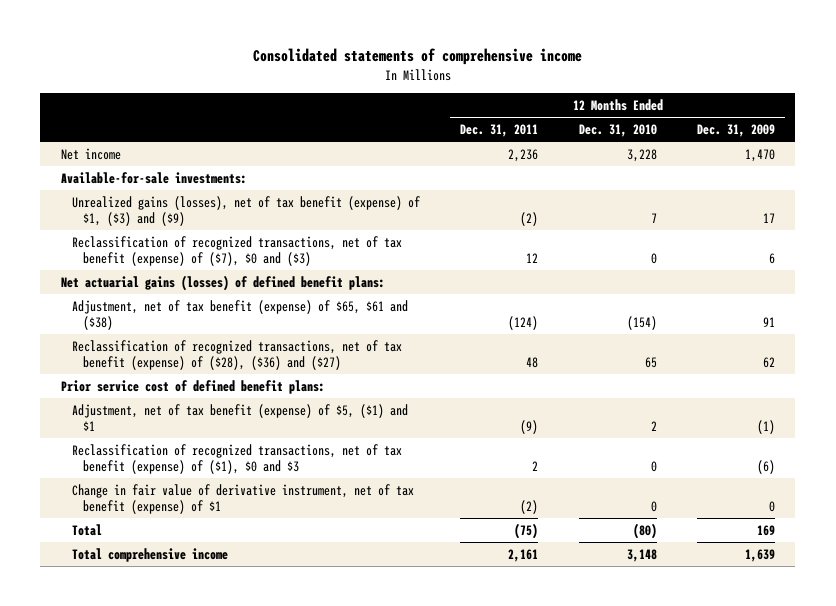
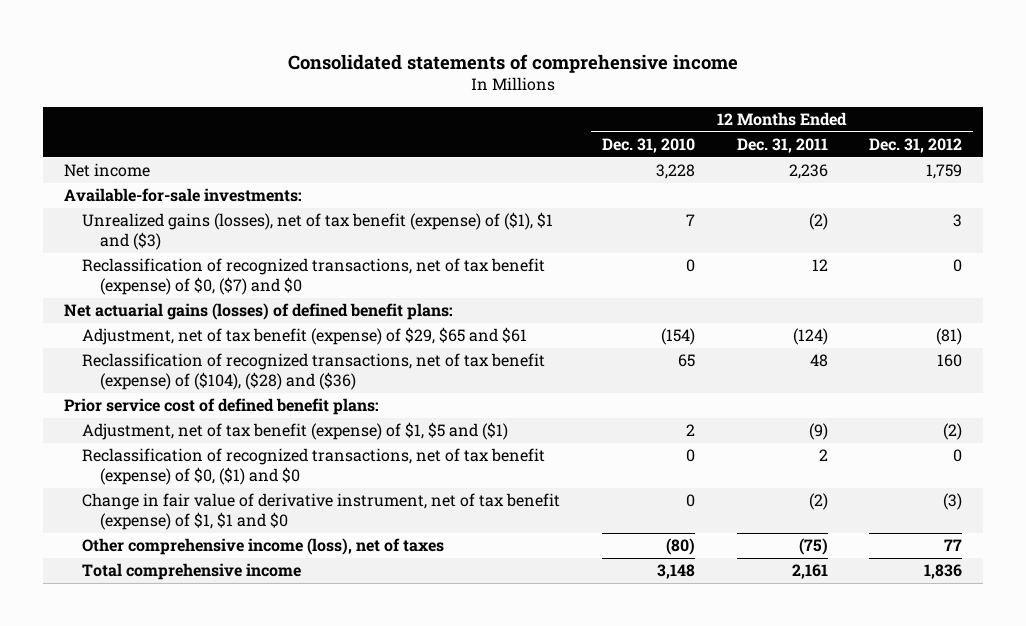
- | 12 Months Ended Dec. 31, 2011 | 12 Months Ended Dec. 31, 2010 | 12 Months Ended Dec. 31, 2009
+ | 12 Months Ended Dec. 31, 2010 | 12 Months Ended Dec. 31, 2011 | 12 Months Ended Dec. 31, 2012
- Unrealized gains (losses), net of tax benefit (expense) of $1, ($3) and ($9) | (2) | 7 | 17
- Reclassification of recognized transactions, net of tax benefit (expense) of ($7), $0 and ($3) | 12 | 0 | 6
+ Unrealized gains (losses), net of tax benefit (expense) of ($1), $1 and ($3) | 7 | (2) | 3
+ Reclassification of recognized transactions, net of tax benefit (expense) of $0, ($7) and $0 | 0 | 12 | 0
- Adjustment, net of tax benefit (expense) of $65, $61 and ($38) | (124) | (154) | 91
- Reclassification of recognized transactions, net of tax benefit (expense) of ($28), ($36) and ($27) | 48 | 65 | 62
+ Adjustment, net of tax benefit (expense) of $29, $65 and $61 | (154) | (124) | (81)
+ Reclassification of recognized transactions, net of tax benefit (expense) of ($104), ($28) and ($36) | 65 | 48 | 160
- Adjustment, net of tax benefit (expense) of $5, ($1) and $1 | (9) | 2 | (1)
- Reclassification of recognized transactions, net of tax benefit (expense) of ($1), $0 and $3 | 2 | 0 | (6)
- Change in fair value of derivative instrument, net of tax benefit (expense) of $1 | (2) | 0 | 0
- Total | (75) | (80) | 169
+ Adjustment, net of tax benefit (expense) of $1, $5 and ($1) | 2 | (9) | (2)
+ Reclassification of recognized transactions, net of tax benefit (expense) of $0, ($1) and $0 | 0 | 2 | 0
+ Change in fair value of derivative instrument, net of tax benefit (expense) of $1, $1 and $0 | 0 | (2) | (3)
+ Other comprehensive income (loss), net of taxes | (80) | (75) | 77

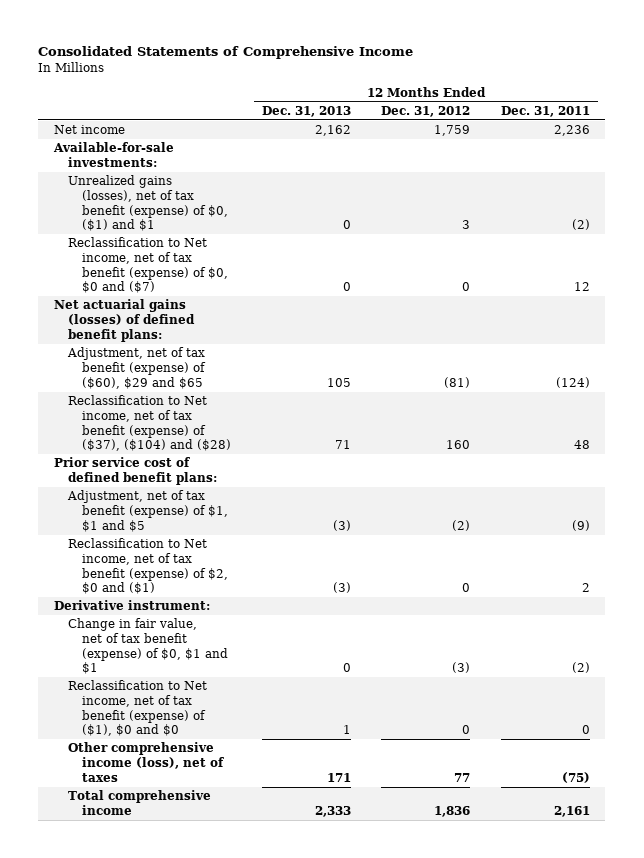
- Consolidated statements of comprehensive income
+ Consolidated Statements of Comprehensive Income
- | 12 Months Ended Dec. 31, 2010 | 12 Months Ended Dec. 31, 2011 | 12 Months Ended Dec. 31, 2012
+ | 12 Months Ended Dec. 31, 2013 | 12 Months Ended Dec. 31, 2012 | 12 Months Ended Dec. 31, 2011
- Unrealized gains (losses), net of tax benefit (expense) of ($1), $1 and ($3) | 7 | (2) | 3
- Reclassification of recognized transactions, net of tax benefit (expense) of $0, ($7) and $0 | 0 | 12 | 0
+ Unrealized gains (losses), net of tax benefit (expense) of $0, ($1) and $1 | 0 | 3 | (2)
+ Reclassification to Net income, net of tax benefit (expense) of $0, $0 and ($7) | 0 | 0 | 12
- Adjustment, net of tax benefit (expense) of $29, $65 and $61 | (154) | (124) | (81)
- Reclassification of recognized transactions, net of tax benefit (expense) of ($104), ($28) and ($36) | 65 | 48 | 160
+ Adjustment, net of tax benefit (expense) of ($60), $29 and $65 | 105 | (81) | (124)
+ Reclassification to Net income, net of tax benefit (expense) of ($37), ($104) and ($28) | 71 | 160 | 48
- Adjustment, net of tax benefit (expense) of $1, $5 and ($1) | 2 | (9) | (2)
- Reclassification of recognized transactions, net of tax benefit (expense) of $0, ($1) and $0 | 0 | 2 | 0
- Change in fair value of derivative instrument, net of tax benefit (expense) of $1, $1 and $0 | 0 | (2) | (3)
+ Adjustment, net of tax benefit (expense) of $1, $1 and $5 | (3) | (2) | (9)
+ Reclassification to Net income, net of tax benefit (expense) of $2, $0 and ($1) | (3) | 0 | 2
+ Derivative instrument:
+ Change in fair value, net of tax benefit (expense) of $0, $1 and $1 | 0 | (3) | (2)
+ Reclassification to Net income, net of tax benefit (expense) of ($1), $0 and $0 | 1 | 0 | 0

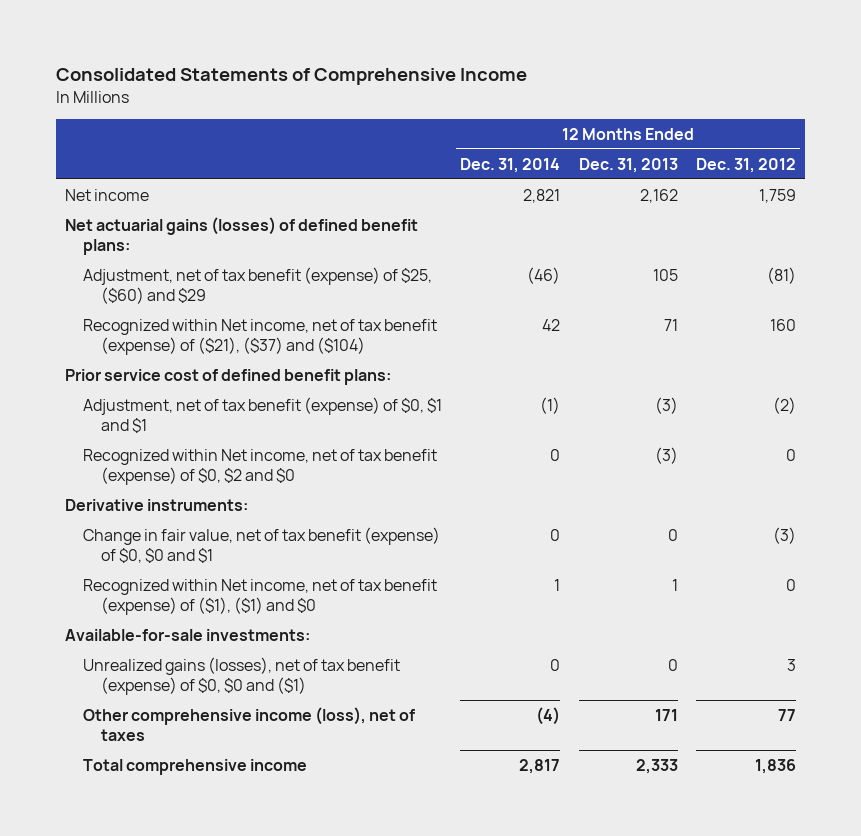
- | 12 Months Ended Dec. 31, 2013 | 12 Months Ended Dec. 31, 2012 | 12 Months Ended Dec. 31, 2011
+ | 12 Months Ended Dec. 31, 2014 | 12 Months Ended Dec. 31, 2013 | 12 Months Ended Dec. 31, 2012
- Unrealized gains (losses), net of tax benefit (expense) of $0, ($1) and $1 | 0 | 3 | (2)
- Reclassification to Net income, net of tax benefit (expense) of $0, $0 and ($7) | 0 | 0 | 12
- Adjustment, net of tax benefit (expense) of ($60), $29 and $65 | 105 | (81) | (124)
- Reclassification to Net income, net of tax benefit (expense) of ($37), ($104) and ($28) | 71 | 160 | 48
+ Adjustment, net of tax benefit (expense) of $25, ($60) and $29 | (46) | 105 | (81)
+ Recognized within Net income, net of tax benefit (expense) of ($21), ($37) and ($104) | 42 | 71 | 160
- Adjustment, net of tax benefit (expense) of $1, $1 and $5 | (3) | (2) | (9)
- Reclassification to Net income, net of tax benefit (expense) of $2, $0 and ($1) | (3) | 0 | 2
- Derivative instrument:
- Change in fair value, net of tax benefit (expense) of $0, $1 and $1 | 0 | (3) | (2)
- Reclassification to Net income, net of tax benefit (expense) of ($1), $0 and $0 | 1 | 0 | 0
+ Adjustment, net of tax benefit (expense) of $0, $1 and $1 | (1) | (3) | (2)
+ Recognized within Net income, net of tax benefit (expense) of $0, $2 and $0 | 0 | (3) | 0
+ Derivative instruments:
+ Change in fair value, net of tax benefit (expense) of $0, $0 and $1 | 0 | 0 | (3)
+ Recognized within Net income, net of tax benefit (expense) of ($1), ($1) and $0 | 1 | 1 | 0
moved down: Available-for-sale investments:
+ Unrealized gains (losses), net of tax benefit (expense) of $0, $0 and ($1) | 0 | 0 | 3

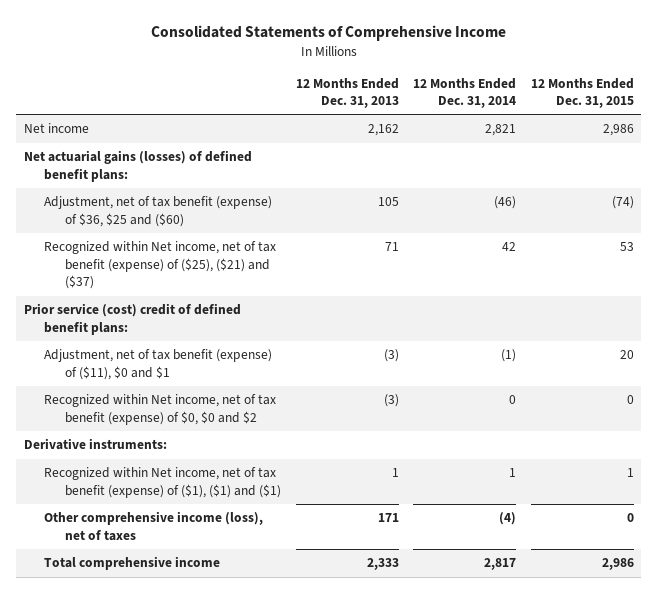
- | 12 Months Ended Dec. 31, 2014 | 12 Months Ended Dec. 31, 2013 | 12 Months Ended Dec. 31, 2012
+ | 12 Months Ended Dec. 31, 2013 | 12 Months Ended Dec. 31, 2014 | 12 Months Ended Dec. 31, 2015
- Adjustment, net of tax benefit (expense) of $25, ($60) and $29 | (46) | 105 | (81)
- Recognized within Net income, net of tax benefit (expense) of ($21), ($37) and ($104) | 42 | 71 | 160
- Prior service cost of defined benefit plans:
- Adjustment, net of tax benefit (expense) of $0, $1 and $1 | (1) | (3) | (2)
- Recognized within Net income, net of tax benefit (expense) of $0, $2 and $0 | 0 | (3) | 0
+ Adjustment, net of tax benefit (expense) of $36, $25 and ($60) | 105 | (46) | (74)
+ Recognized within Net income, net of tax benefit (expense) of ($25), ($21) and ($37) | 71 | 42 | 53
+ Prior service (cost) credit of defined benefit plans:
+ Adjustment, net of tax benefit (expense) of ($11), $0 and $1 | (3) | (1) | 20
+ Recognized within Net income, net of tax benefit (expense) of $0, $0 and $2 | (3) | 0 | 0
- Change in fair value, net of tax benefit (expense) of $0, $0 and $1 | 0 | 0 | (3)
- Recognized within Net income, net of tax benefit (expense) of ($1), ($1) and $0 | 1 | 1 | 0
- Available-for-sale investments:
- Unrealized gains (losses), net of tax benefit (expense) of $0, $0 and ($1) | 0 | 0 | 3
+ Recognized within Net income, net of tax benefit (expense) of ($1), ($1) and ($1) | 1 | 1 | 1

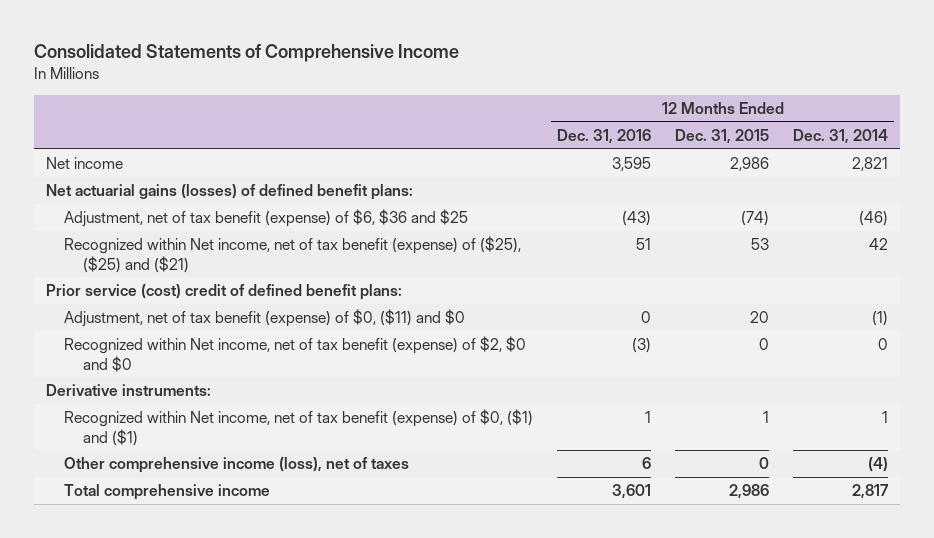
- | 12 Months Ended Dec. 31, 2013 | 12 Months Ended Dec. 31, 2014 | 12 Months Ended Dec. 31, 2015
+ | 12 Months Ended Dec. 31, 2016 | 12 Months Ended Dec. 31, 2015 | 12 Months Ended Dec. 31, 2014
- Adjustment, net of tax benefit (expense) of $36, $25 and ($60) | 105 | (46) | (74)
- Recognized within Net income, net of tax benefit (expense) of ($25), ($21) and ($37) | 71 | 42 | 53
+ Adjustment, net of tax benefit (expense) of $6, $36 and $25 | (43) | (74) | (46)
+ Recognized within Net income, net of tax benefit (expense) of ($25), ($25) and ($21) | 51 | 53 | 42
- Adjustment, net of tax benefit (expense) of ($11), $0 and $1 | (3) | (1) | 20
- Recognized within Net income, net of tax benefit (expense) of $0, $0 and $2 | (3) | 0 | 0
+ Adjustment, net of tax benefit (expense) of $0, ($11) and $0 | 0 | 20 | (1)
+ Recognized within Net income, net of tax benefit (expense) of $2, $0 and $0 | (3) | 0 | 0
- Recognized within Net income, net of tax benefit (expense) of ($1), ($1) and ($1) | 1 | 1 | 1
+ Recognized within Net income, net of tax benefit (expense) of $0, ($1) and ($1) | 1 | 1 | 1

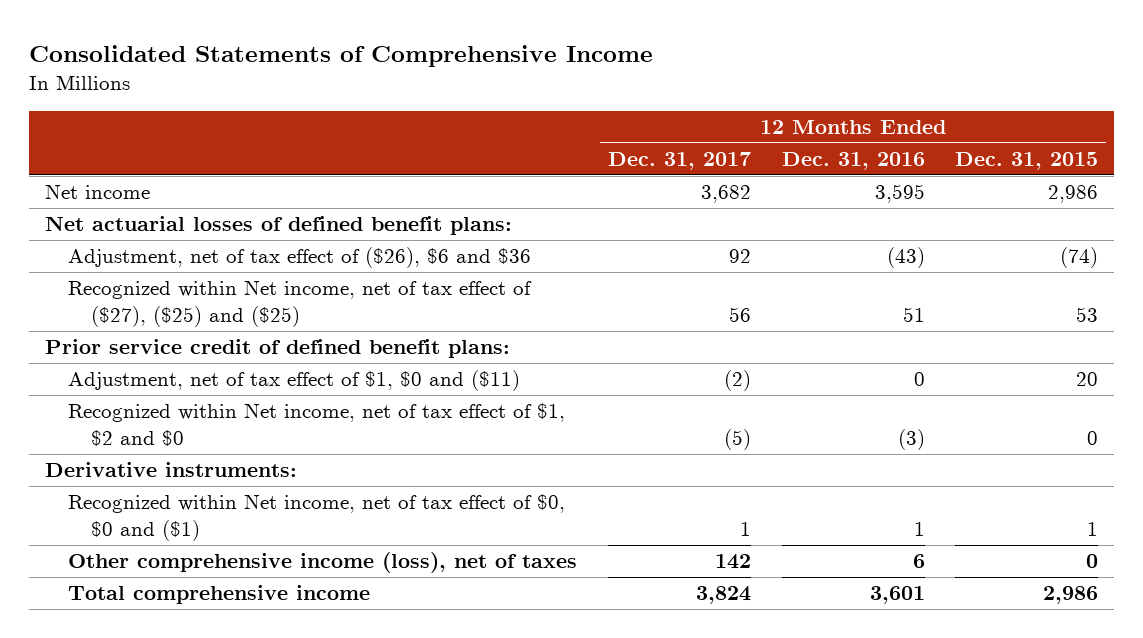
- | 12 Months Ended Dec. 31, 2016 | 12 Months Ended Dec. 31, 2015 | 12 Months Ended Dec. 31, 2014
+ | 12 Months Ended Dec. 31, 2017 | 12 Months Ended Dec. 31, 2016 | 12 Months Ended Dec. 31, 2015
- Net actuarial gains (losses) of defined benefit plans:
- Adjustment, net of tax benefit (expense) of $6, $36 and $25 | (43) | (74) | (46)
- Recognized within Net income, net of tax benefit (expense) of ($25), ($25) and ($21) | 51 | 53 | 42
- Prior service (cost) credit of defined benefit plans:
- Adjustment, net of tax benefit (expense) of $0, ($11) and $0 | 0 | 20 | (1)
- Recognized within Net income, net of tax benefit (expense) of $2, $0 and $0 | (3) | 0 | 0
+ Net actuarial losses of defined benefit plans:
+ Adjustment, net of tax effect of ($26), $6 and $36 | 92 | (43) | (74)
+ Recognized within Net income, net of tax effect of ($27), ($25) and ($25) | 56 | 51 | 53
+ Prior service credit of defined benefit plans:
+ Adjustment, net of tax effect of $1, $0 and ($11) | (2) | 0 | 20
+ Recognized within Net income, net of tax effect of $1, $2 and $0 | (5) | (3) | 0
- Recognized within Net income, net of tax benefit (expense) of $0, ($1) and ($1) | 1 | 1 | 1
+ Recognized within Net income, net of tax effect of $0, $0 and ($1) | 1 | 1 | 1

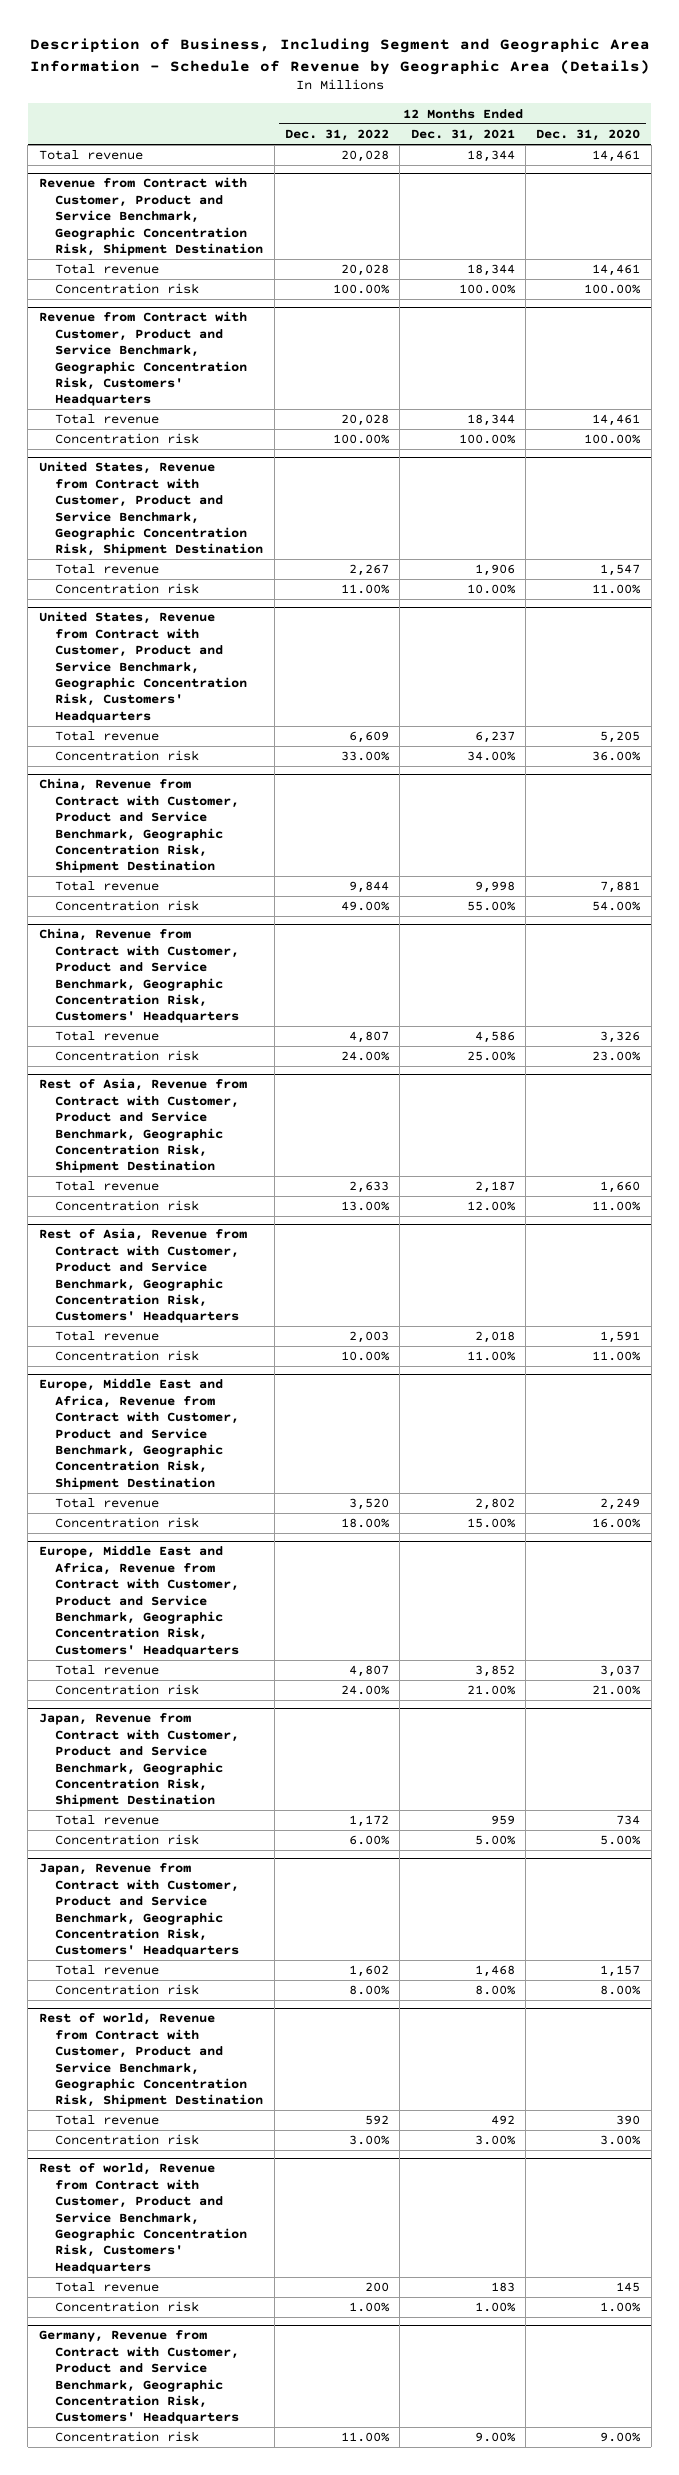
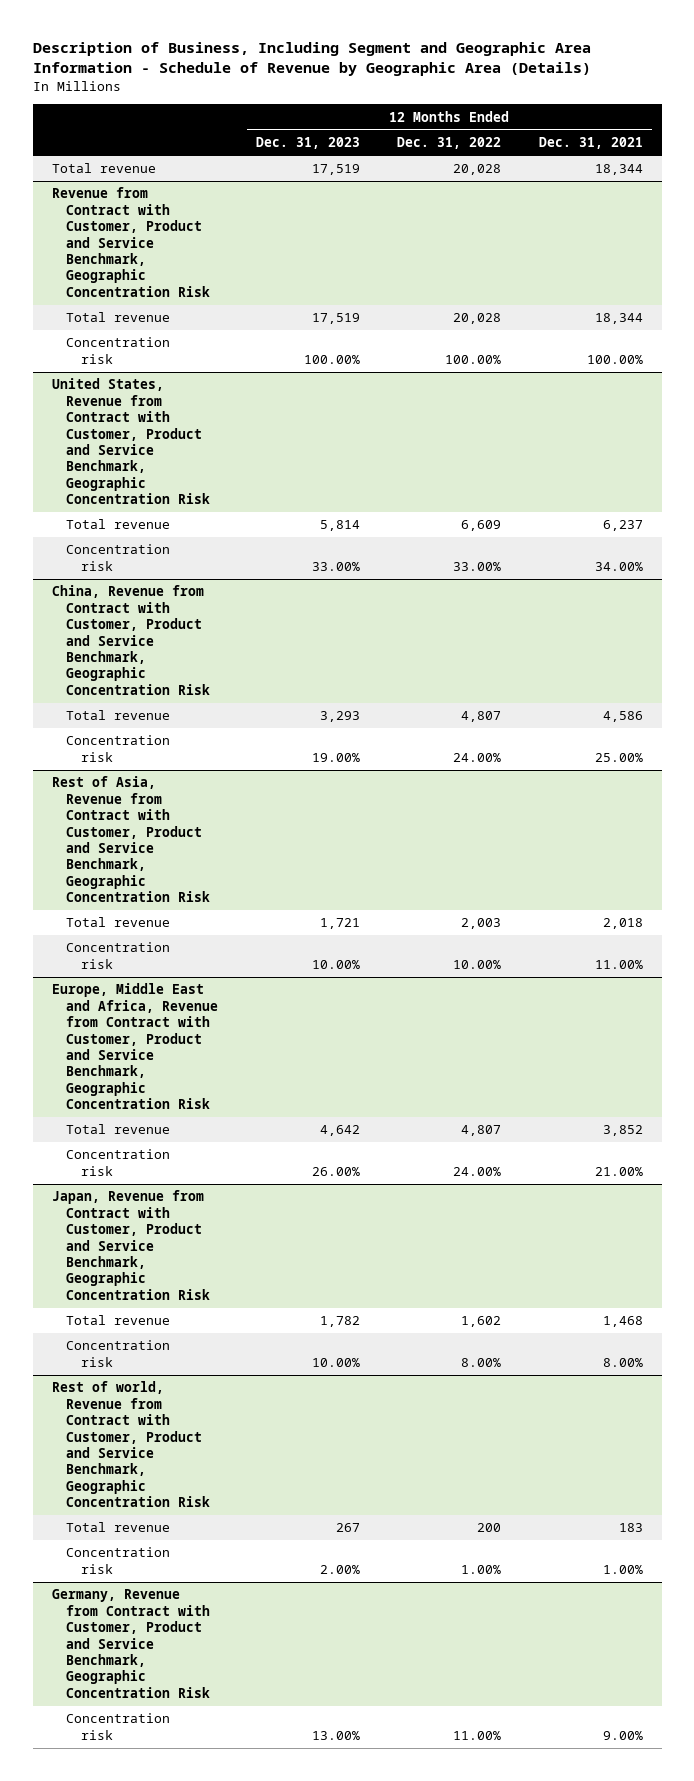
- | 12 Months Ended Dec. 31, 2022 | 12 Months Ended Dec. 31, 2021 | 12 Months Ended Dec. 31, 2020
+ | 12 Months Ended Dec. 31, 2023 | 12 Months Ended Dec. 31, 2022 | 12 Months Ended Dec. 31, 2021
- Revenue from Contract with Customer, Product and Service Benchmark, Geographic Concentration Risk, Shipment Destination
- Total revenue | 20,028 | 18,344 | 14,461
- Concentration risk | 100.00% | 100.00% | 100.00%
- Revenue from Contract with Customer, Product and Service Benchmark, Geographic Concentration Risk, Customers' Headquarters
+ Revenue from Contract with Customer, Product and Service Benchmark, Geographic Concentration Risk
- United States, Revenue from Contract with Customer, Product and Service Benchmark, Geographic Concentration Risk, Shipment Destination
- Total revenue | 2,267 | 1,906 | 1,547
- Concentration risk | 11.00% | 10.00% | 11.00%
- United States, Revenue from Contract with Customer, Product and Service Benchmark, Geographic Concentration Risk, Customers' Headquarters
+ United States, Revenue from Contract with Customer, Product and Service Benchmark, Geographic Concentration Risk
- China, Revenue from Contract with Customer, Product and Service Benchmark, Geographic Concentration Risk, Shipment Destination
- Total revenue | 9,844 | 9,998 | 7,881
- Concentration risk | 49.00% | 55.00% | 54.00%
- China, Revenue from Contract with Customer, Product and Service Benchmark, Geographic Concentration Risk, Customers' Headquarters
+ China, Revenue from Contract with Customer, Product and Service Benchmark, Geographic Concentration Risk
- Rest of Asia, Revenue from Contract with Customer, Product and Service Benchmark, Geographic Concentration Risk, Shipment Destination
- Total revenue | 2,633 | 2,187 | 1,660
- Concentration risk | 13.00% | 12.00% | 11.00%
- Rest of Asia, Revenue from Contract with Customer, Product and Service Benchmark, Geographic Concentration Risk, Customers' Headquarters
+ Rest of Asia, Revenue from Contract with Customer, Product and Service Benchmark, Geographic Concentration Risk
- Europe, Middle East and Africa, Revenue from Contract with Customer, Product and Service Benchmark, Geographic Concentration Risk, Shipment Destination
- Total revenue | 3,520 | 2,802 | 2,249
- Concentration risk | 18.00% | 15.00% | 16.00%
- Europe, Middle East and Africa, Revenue from Contract with Customer, Product and Service Benchmark, Geographic Concentration Risk, Customers' Headquarters
+ Europe, Middle East and Africa, Revenue from Contract with Customer, Product and Service Benchmark, Geographic Concentration Risk
- Japan, Revenue from Contract with Customer, Product and Service Benchmark, Geographic Concentration Risk, Shipment Destination
- Total revenue | 1,172 | 959 | 734
- Concentration risk | 6.00% | 5.00% | 5.00%
- Japan, Revenue from Contract with Customer, Product and Service Benchmark, Geographic Concentration Risk, Customers' Headquarters
+ Japan, Revenue from Contract with Customer, Product and Service Benchmark, Geographic Concentration Risk
- Rest of world, Revenue from Contract with Customer, Product and Service Benchmark, Geographic Concentration Risk, Shipment Destination
- Total revenue | 592 | 492 | 390
- Concentration risk | 3.00% | 3.00% | 3.00%
- Rest of world, Revenue from Contract with Customer, Product and Service Benchmark, Geographic Concentration Risk, Customers' Headquarters
+ Rest of world, Revenue from Contract with Customer, Product and Service Benchmark, Geographic Concentration Risk
- Germany, Revenue from Contract with Customer, Product and Service Benchmark, Geographic Concentration Risk, Customers' Headquarters
+ Germany, Revenue from Contract with Customer, Product and Service Benchmark, Geographic Concentration Risk

